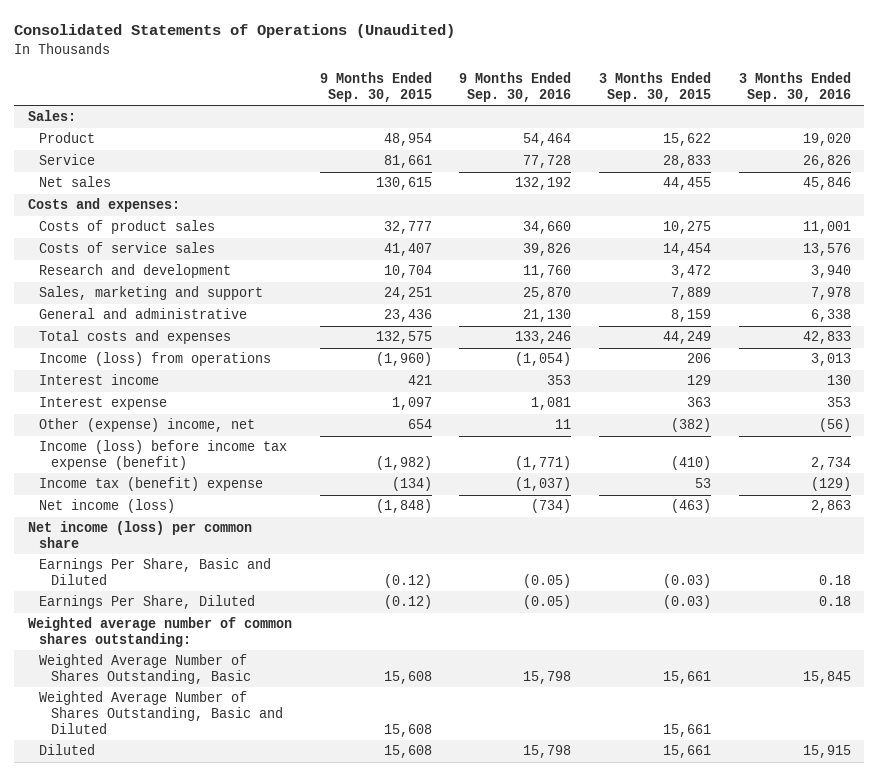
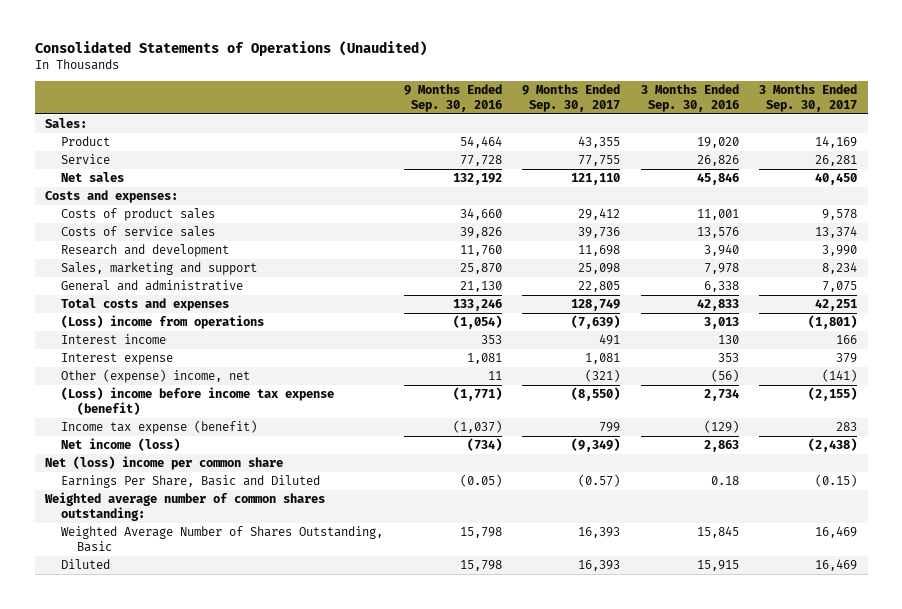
- | 9 Months Ended Sep. 30, 2015 | 9 Months Ended Sep. 30, 2016 | 3 Months Ended Sep. 30, 2015 | 3 Months Ended Sep. 30, 2016
+ | 9 Months Ended Sep. 30, 2016 | 9 Months Ended Sep. 30, 2017 | 3 Months Ended Sep. 30, 2016 | 3 Months Ended Sep. 30, 2017
- Income (loss) from operations | (1,960) | (1,054) | 206 | 3,013
+ (Loss) income from operations | (1,054) | (7,639) | 3,013 | (1,801)
- Income (loss) before income tax expense (benefit) | (1,982) | (1,771) | (410) | 2,734
- Income tax (benefit) expense | (134) | (1,037) | 53 | (129)
+ (Loss) income before income tax expense (benefit) | (1,771) | (8,550) | 2,734 | (2,155)
+ Income tax expense (benefit) | (1,037) | 799 | (129) | 283
- Net income (loss) per common share
+ Net (loss) income per common share
- Earnings Per Share, Diluted | (0.12) | (0.05) | (0.03) | 0.18
- Weighted Average Number of Shares Outstanding, Basic and Diluted | 15,608 | | 15,661 |

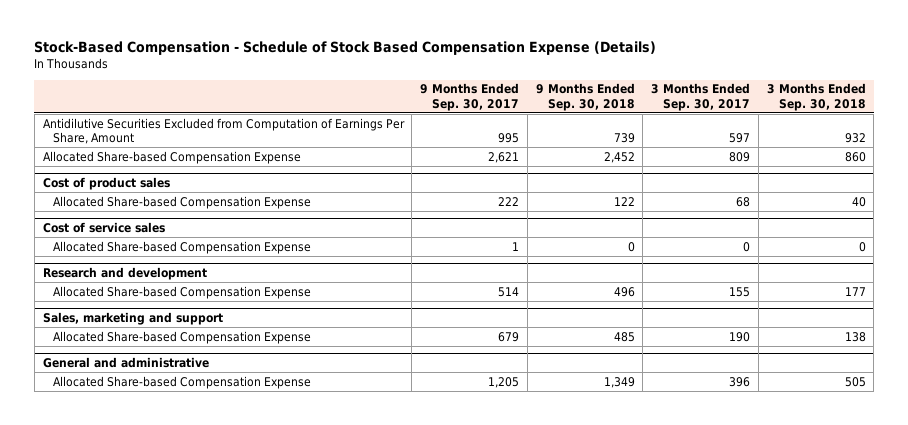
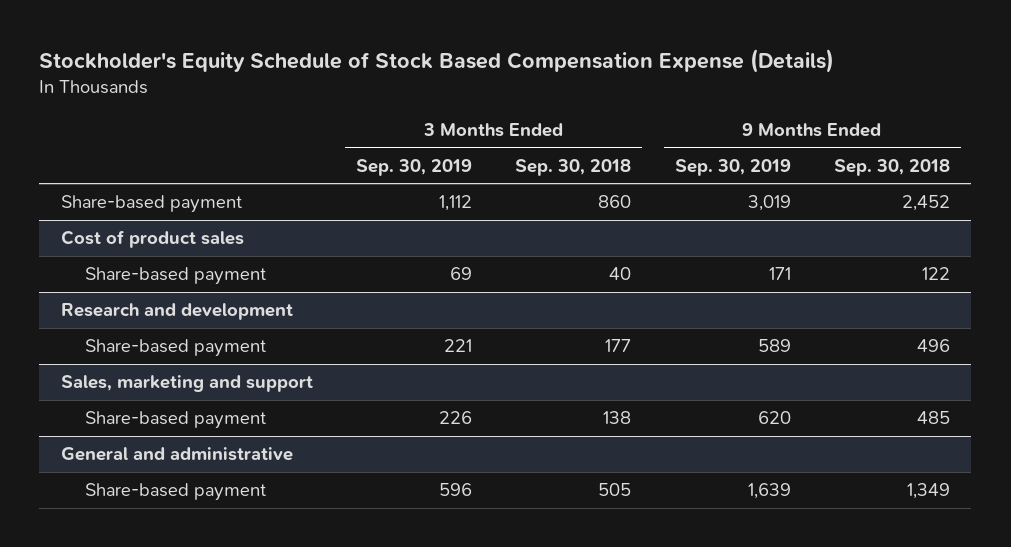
- Stock-Based Compensation - Schedule of Stock Based Compensation Expense (Details)
+ Stockholder's Equity Schedule of Stock Based Compensation Expense (Details)
- | 9 Months Ended Sep. 30, 2017 | 9 Months Ended Sep. 30, 2018 | 3 Months Ended Sep. 30, 2017 | 3 Months Ended Sep. 30, 2018
+ | 3 Months Ended Sep. 30, 2019 | 3 Months Ended Sep. 30, 2018 | 9 Months Ended Sep. 30, 2019 | 9 Months Ended Sep. 30, 2018
- Antidilutive Securities Excluded from Computation of Earnings Per Share, Amount | 995 | 739 | 597 | 932
- Allocated Share-based Compensation Expense | 2,621 | 2,452 | 809 | 860
+ Share-based payment | 1,112 | 860 | 3,019 | 2,452
@ Cost of product sales
- Allocated Share-based Compensation Expense | 222 | 122 | 68 | 40
- Cost of service sales
- Allocated Share-based Compensation Expense | 1 | 0 | 0 | 0
@ Cost of product sales
+ Share-based payment | 69 | 40 | 171 | 122
@ Research and development
- Allocated Share-based Compensation Expense | 514 | 496 | 155 | 177
+ Share-based payment | 221 | 177 | 589 | 496
@ Sales, marketing and support
- Allocated Share-based Compensation Expense | 679 | 485 | 190 | 138
+ Share-based payment | 226 | 138 | 620 | 485
@ General and administrative
- Allocated Share-based Compensation Expense | 1,205 | 1,349 | 396 | 505
+ Share-based payment | 596 | 505 | 1,639 | 1,349

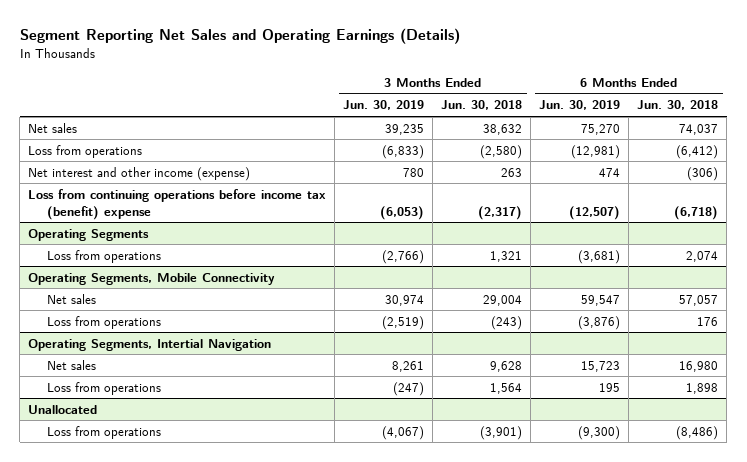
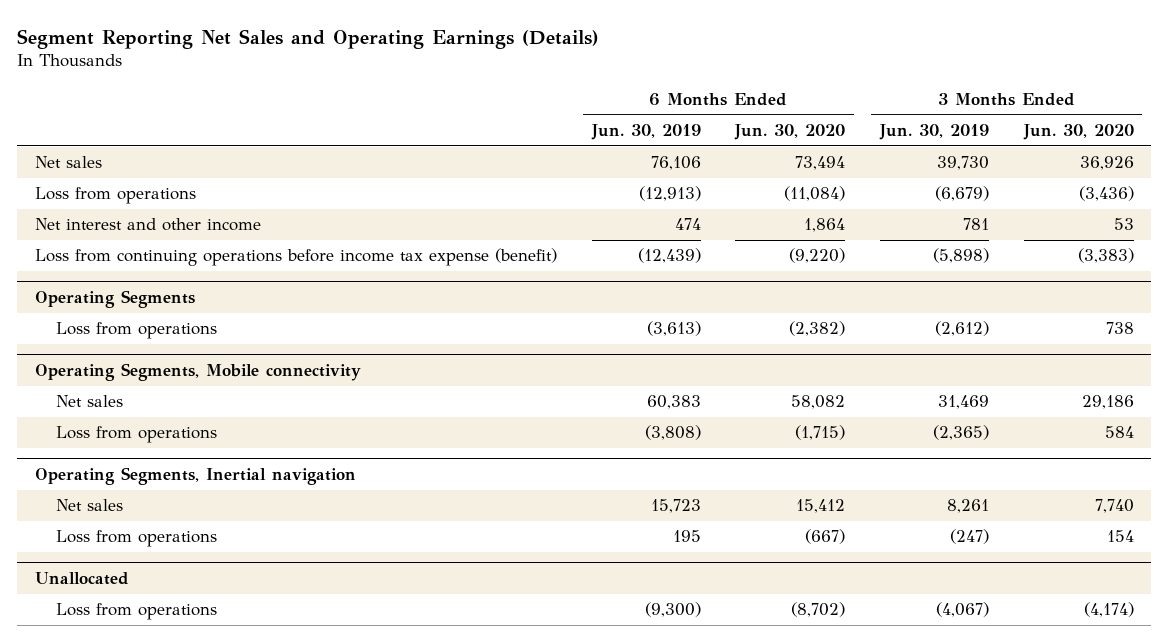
- | 3 Months Ended Jun. 30, 2019 | 3 Months Ended Jun. 30, 2018 | 6 Months Ended Jun. 30, 2019 | 6 Months Ended Jun. 30, 2018
+ | 6 Months Ended Jun. 30, 2019 | 6 Months Ended Jun. 30, 2020 | 3 Months Ended Jun. 30, 2019 | 3 Months Ended Jun. 30, 2020
- Net sales | 39,235 | 38,632 | 75,270 | 74,037
- Loss from operations | (6,833) | (2,580) | (12,981) | (6,412)
- Net interest and other income (expense) | 780 | 263 | 474 | (306)
- Loss from continuing operations before income tax (benefit) expense | (6,053) | (2,317) | (12,507) | (6,718)
+ Net sales | 76,106 | 73,494 | 39,730 | 36,926
+ Loss from operations | (12,913) | (11,084) | (6,679) | (3,436)
+ Net interest and other income | 474 | 1,864 | 781 | 53
+ Loss from continuing operations before income tax expense (benefit) | (12,439) | (9,220) | (5,898) | (3,383)
@ Operating Segments
- Loss from operations | (2,766) | 1,321 | (3,681) | 2,074
- Operating Segments, Mobile Connectivity
- Net sales | 30,974 | 29,004 | 59,547 | 57,057
- Loss from operations | (2,519) | (243) | (3,876) | 176
- Operating Segments, Intertial Navigation
@ Operating Segments
+ Loss from operations | (3,613) | (2,382) | (2,612) | 738
+ Operating Segments, Mobile connectivity
+ Net sales | 60,383 | 58,082 | 31,469 | 29,186
+ Loss from operations | (3,808) | (1,715) | (2,365) | 584
+ Operating Segments, Inertial navigation

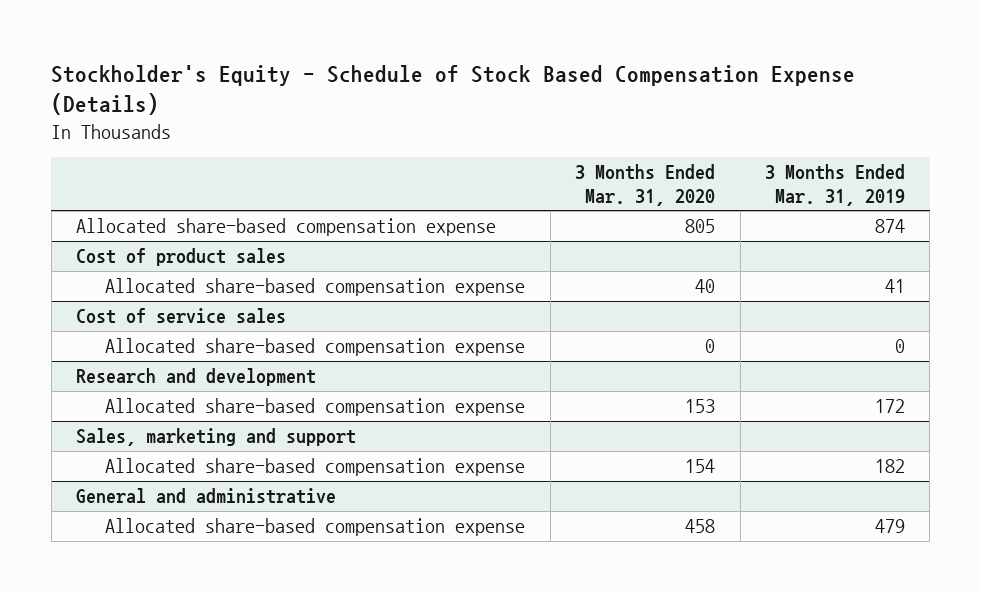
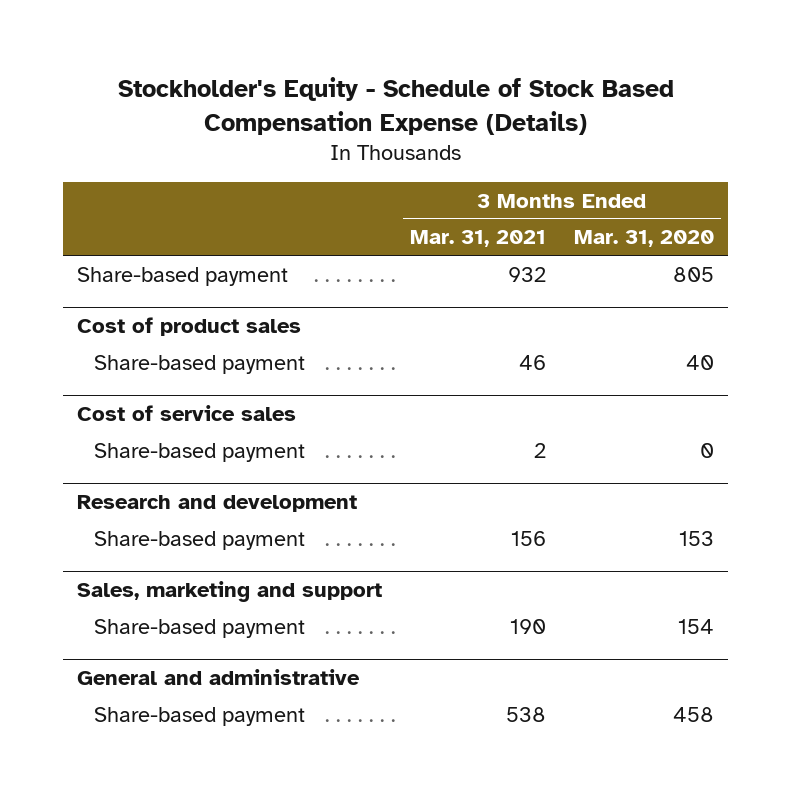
- | 3 Months Ended Mar. 31, 2020 | 3 Months Ended Mar. 31, 2019
+ | 3 Months Ended Mar. 31, 2021 | 3 Months Ended Mar. 31, 2020
- Allocated share-based compensation expense | 805 | 874
+ Share-based payment | 932 | 805
@ Cost of product sales
- Allocated share-based compensation expense | 40 | 41
+ Share-based payment | 46 | 40
@ Cost of service sales
- Allocated share-based compensation expense | 0 | 0
+ Share-based payment | 2 | 0
@ Research and development
- Allocated share-based compensation expense | 153 | 172
+ Share-based payment | 156 | 153
@ Sales, marketing and support
- Allocated share-based compensation expense | 154 | 182
+ Share-based payment | 190 | 154
@ General and administrative
- Allocated share-based compensation expense | 458 | 479
+ Share-based payment | 538 | 458

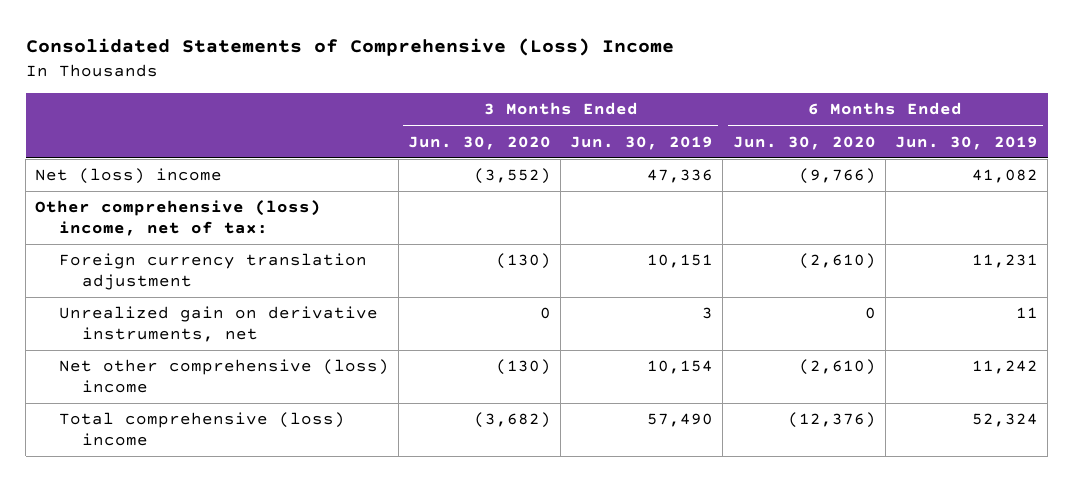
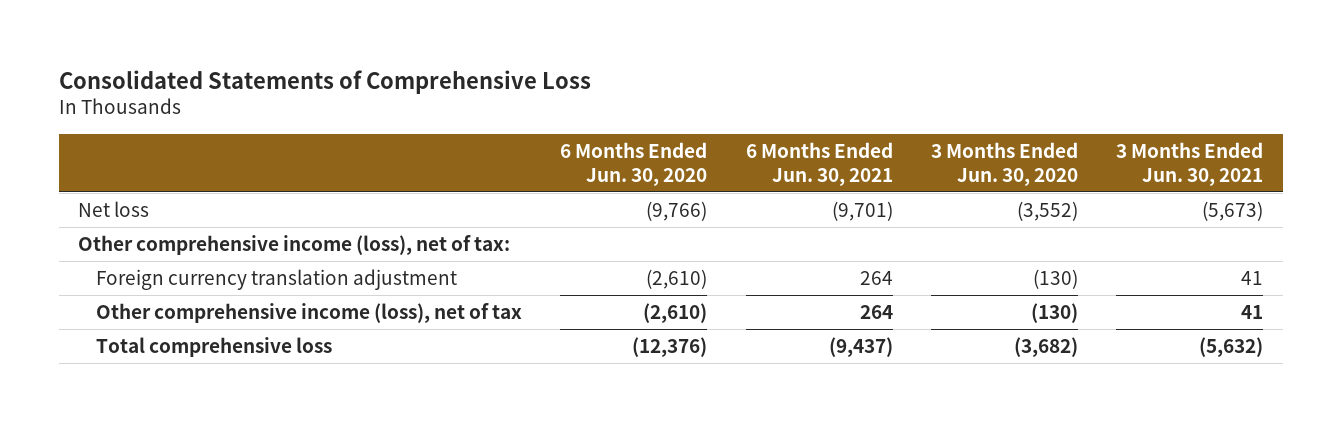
- Consolidated Statements of Comprehensive (Loss) Income
+ Consolidated Statements of Comprehensive Loss
- | 3 Months Ended Jun. 30, 2020 | 3 Months Ended Jun. 30, 2019 | 6 Months Ended Jun. 30, 2020 | 6 Months Ended Jun. 30, 2019
+ | 6 Months Ended Jun. 30, 2020 | 6 Months Ended Jun. 30, 2021 | 3 Months Ended Jun. 30, 2020 | 3 Months Ended Jun. 30, 2021
- Net (loss) income | (3,552) | 47,336 | (9,766) | 41,082
- Other comprehensive (loss) income, net of tax:
+ Net loss | (9,766) | (9,701) | (3,552) | (5,673)
+ Other comprehensive income (loss), net of tax:
- Unrealized gain on derivative instruments, net | 0 | 3 | 0 | 11
- Net other comprehensive (loss) income | (130) | 10,154 | (2,610) | 11,242
- Total comprehensive (loss) income | (3,682) | 57,490 | (12,376) | 52,324
+ Other comprehensive income (loss), net of tax | (2,610) | 264 | (130) | 41
+ Total comprehensive loss | (12,376) | (9,437) | (3,682) | (5,632)

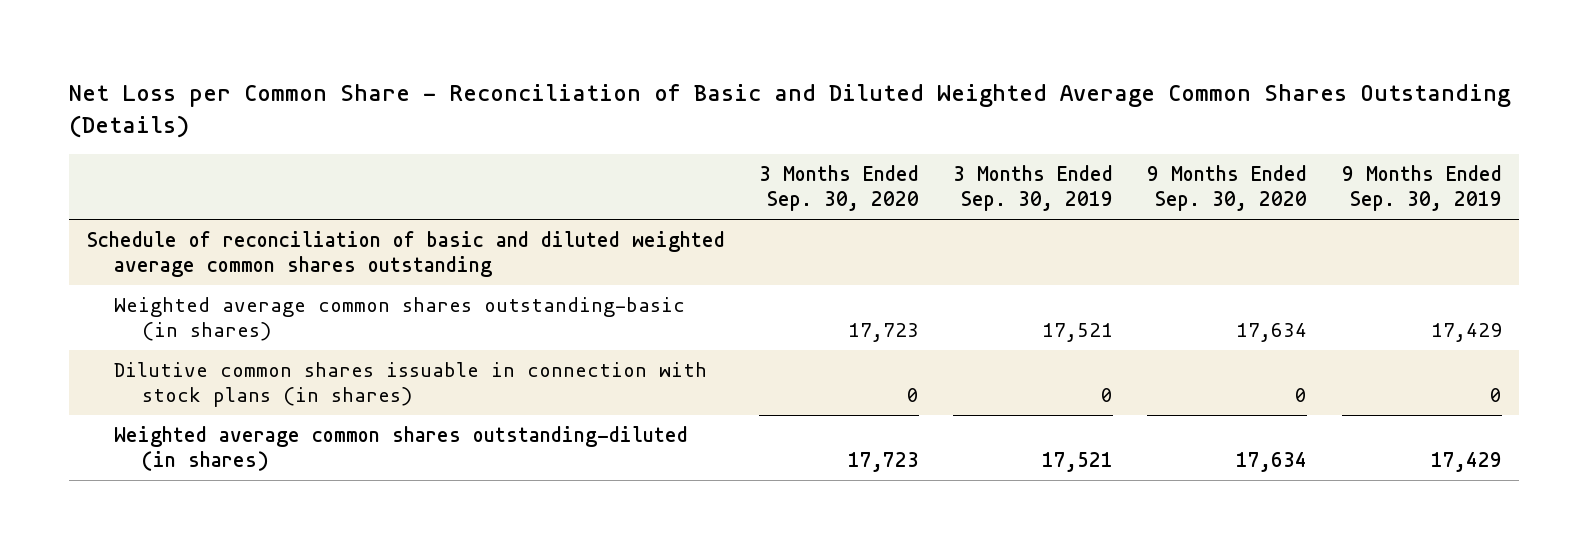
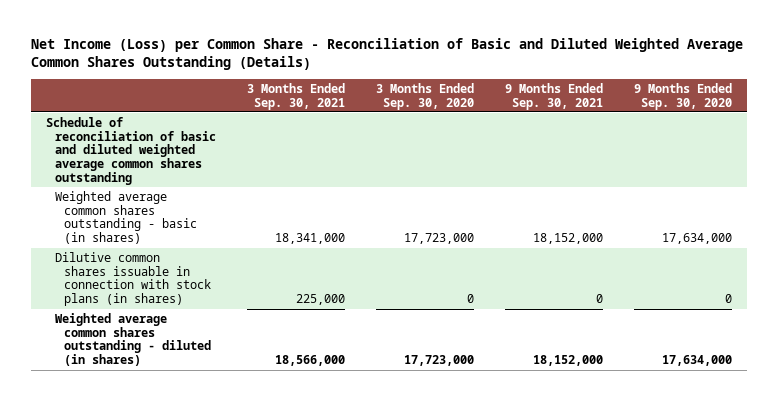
- Net Loss per Common Share - Reconciliation of Basic and Diluted Weighted Average Common Shares Outstanding (Details)
+ Net Income (Loss) per Common Share - Reconciliation of Basic and Diluted Weighted Average Common Shares Outstanding (Details)
- | 3 Months Ended Sep. 30, 2020 | 3 Months Ended Sep. 30, 2019 | 9 Months Ended Sep. 30, 2020 | 9 Months Ended Sep. 30, 2019
+ | 3 Months Ended Sep. 30, 2021 | 3 Months Ended Sep. 30, 2020 | 9 Months Ended Sep. 30, 2021 | 9 Months Ended Sep. 30, 2020
- Weighted average common shares outstanding-basic (in shares) | 17,723 | 17,521 | 17,634 | 17,429
+ Weighted average common shares outstanding - basic (in shares) | 18,341,000 | 17,723,000 | 18,152,000 | 17,634,000
- Weighted average common shares outstanding-diluted (in shares) | 17,723 | 17,521 | 17,634 | 17,429
+ Weighted average common shares outstanding - diluted (in shares) | 18,566,000 | 17,723,000 | 18,152,000 | 17,634,000

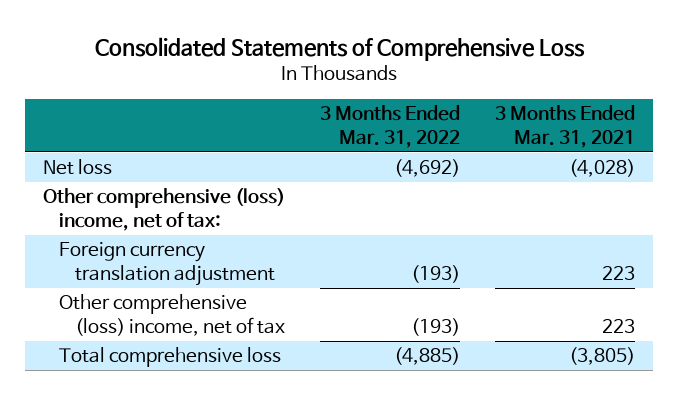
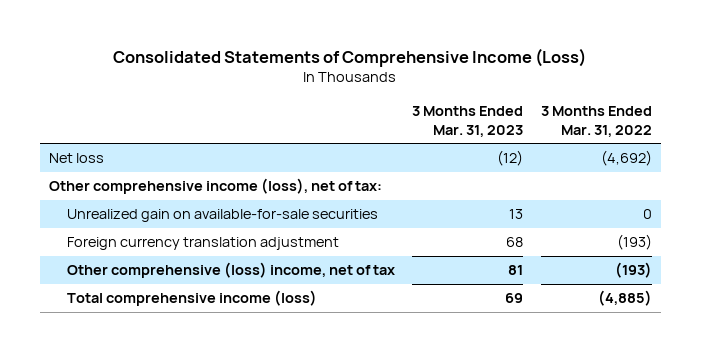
- Consolidated Statements of Comprehensive Loss
+ Consolidated Statements of Comprehensive Income (Loss)
- | 3 Months Ended Mar. 31, 2022 | 3 Months Ended Mar. 31, 2021
+ | 3 Months Ended Mar. 31, 2023 | 3 Months Ended Mar. 31, 2022
- Other comprehensive (loss) income, net of tax:
+ Other comprehensive income (loss), net of tax:
+ Unrealized gain on available-for-sale securities | 13 | 0
- Total comprehensive loss | (4,885) | (3,805)
+ Total comprehensive income (loss) | 69 | (4,885)

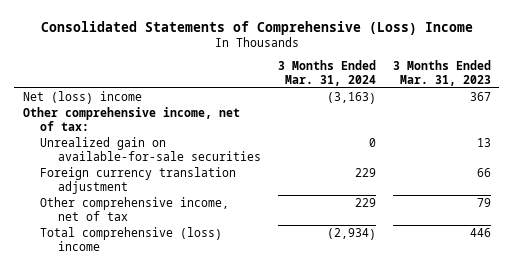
- Consolidated Statements of Comprehensive Income (Loss)
+ Consolidated Statements of Comprehensive (Loss) Income
- | 3 Months Ended Mar. 31, 2023 | 3 Months Ended Mar. 31, 2022
+ | 3 Months Ended Mar. 31, 2024 | 3 Months Ended Mar. 31, 2023
- Net loss | (12) | (4,692)
- Other comprehensive income (loss), net of tax:
+ Net (loss) income | (3,163) | 367
+ Other comprehensive income, net of tax:
- Foreign currency translation adjustment | 68 | (193)
- Other comprehensive (loss) income, net of tax | 81 | (193)
- Total comprehensive income (loss) | 69 | (4,885)
+ Foreign currency translation adjustment | 229 | 66
+ Other comprehensive income, net of tax | 229 | 79
+ Total comprehensive (loss) income | (2,934) | 446

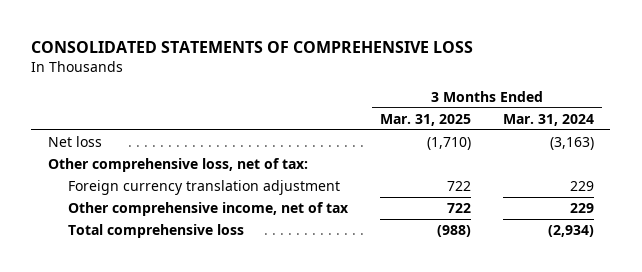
- Consolidated Statements of Comprehensive (Loss) Income
+ CONSOLIDATED STATEMENTS OF COMPREHENSIVE LOSS
- | 3 Months Ended Mar. 31, 2024 | 3 Months Ended Mar. 31, 2023
+ | 3 Months Ended Mar. 31, 2025 | 3 Months Ended Mar. 31, 2024
- Net (loss) income | (3,163) | 367
- Other comprehensive income, net of tax:
- Unrealized gain on available-for-sale securities | 0 | 13
+ Net loss | (1,710) | (3,163)
+ Other comprehensive loss, net of tax:
- Total comprehensive (loss) income | (2,934) | 446
+ Total comprehensive loss | (988) | (2,934)

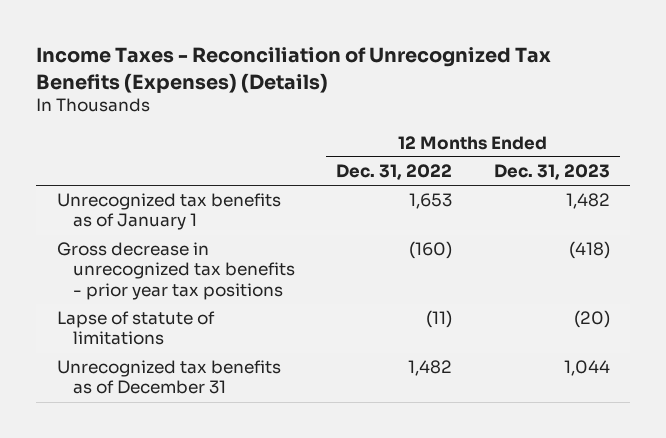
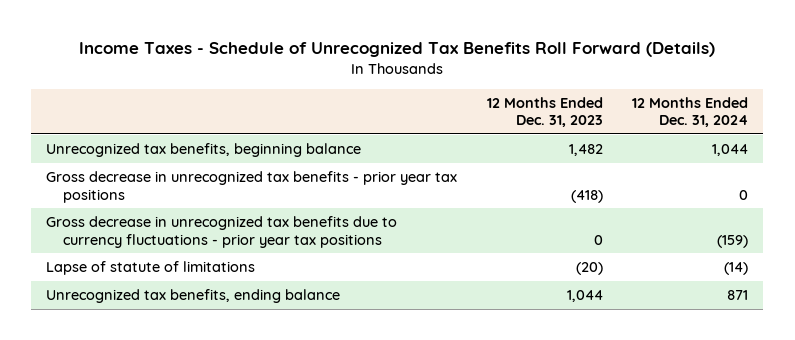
- Income Taxes - Reconciliation of Unrecognized Tax Benefits (Expenses) (Details)
+ Income Taxes - Schedule of Unrecognized Tax Benefits Roll Forward (Details)
- | 12 Months Ended Dec. 31, 2022 | 12 Months Ended Dec. 31, 2023
+ | 12 Months Ended Dec. 31, 2023 | 12 Months Ended Dec. 31, 2024
- Unrecognized tax benefits as of January 1 | 1,653 | 1,482
+ Unrecognized tax benefits, beginning balance | 1,482 | 1,044
+ Gross decrease in unrecognized tax benefits due to currency fluctuations - prior year tax positions | 0 | (159)
- Unrecognized tax benefits as of December 31 | 1,482 | 1,044
+ Unrecognized tax benefits, ending balance | 1,044 | 871

